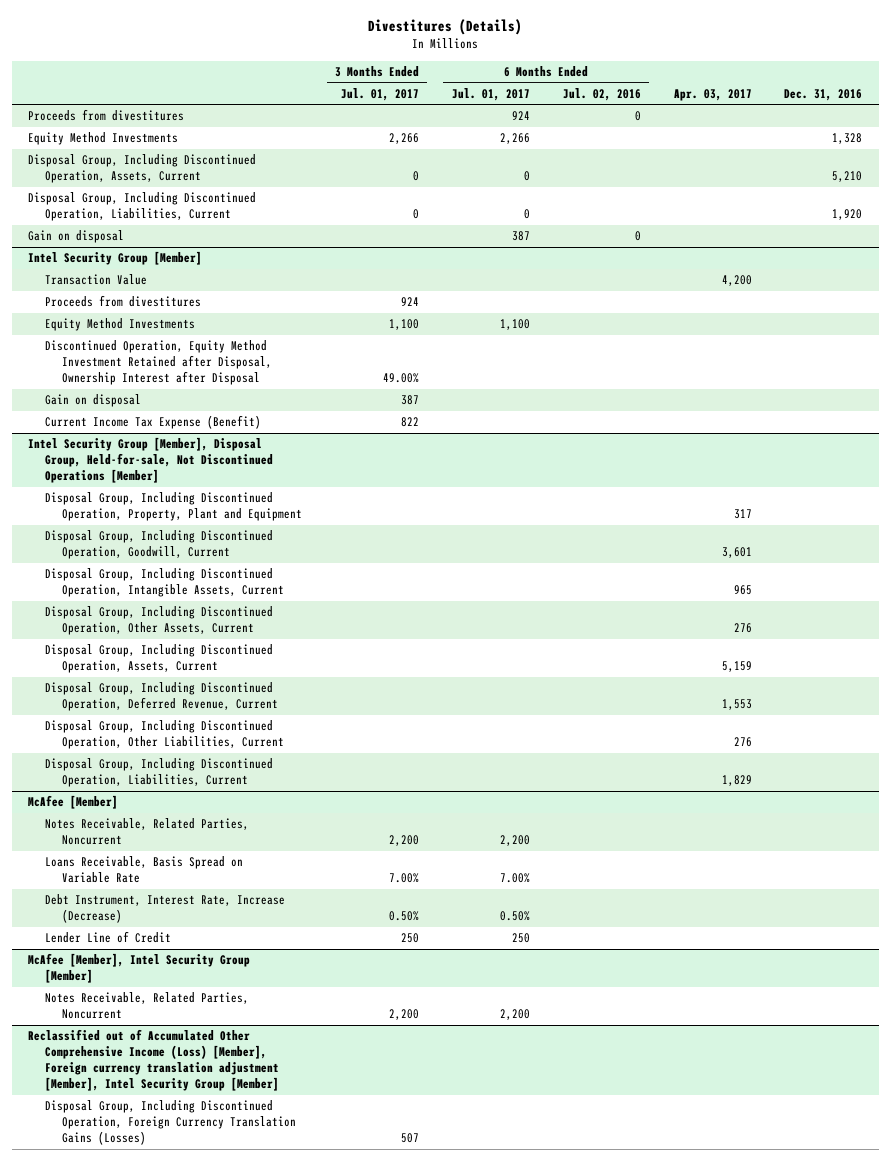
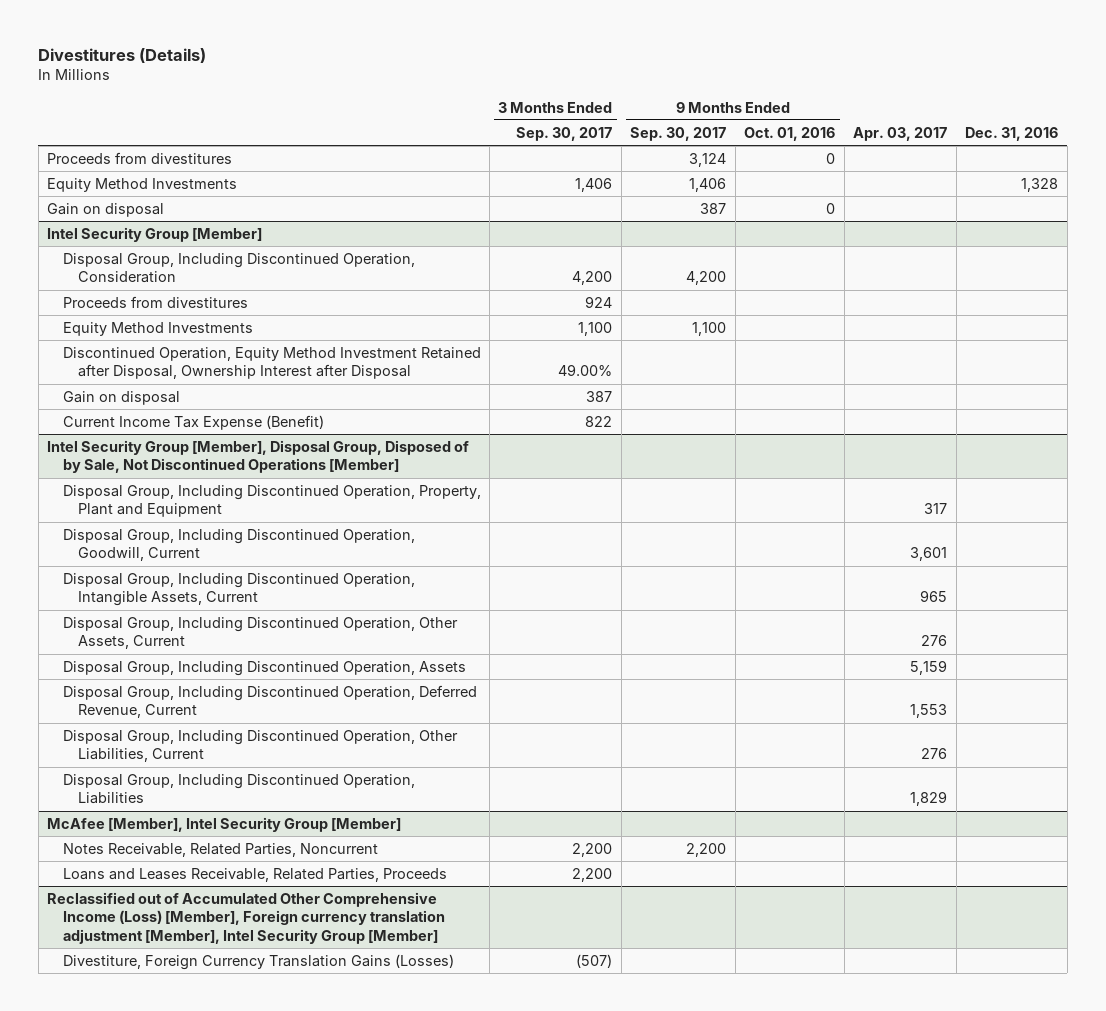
- | 3 Months Ended Jul. 01, 2017 | 6 Months Ended Jul. 01, 2017 | 6 Months Ended Jul. 02, 2016 | Apr. 03, 2017 | Dec. 31, 2016
+ | 3 Months Ended Sep. 30, 2017 | 9 Months Ended Sep. 30, 2017 | 9 Months Ended Oct. 01, 2016 | Apr. 03, 2017 | Dec. 31, 2016
- Disposal Group, Including Discontinued Operation, Assets, Current | 0 | 0 | | | 5,210
- Disposal Group, Including Discontinued Operation, Liabilities, Current | 0 | 0 | | | 1,920
@ Intel Security Group [Member]
- Transaction Value | | | | 4,200 |
+ Disposal Group, Including Discontinued Operation, Consideration | 4,200 | 4,200 | | |
- Intel Security Group [Member], Disposal Group, Held-for-sale, Not Discontinued Operations [Member]
+ Intel Security Group [Member], Disposal Group, Disposed of by Sale, Not Discontinued Operations [Member]
- Disposal Group, Including Discontinued Operation, Assets, Current | | | | 5,159 |
+ Disposal Group, Including Discontinued Operation, Assets | | | | 5,159 |
- Disposal Group, Including Discontinued Operation, Liabilities, Current | | | | 1,829 |
- McAfee [Member]
- Notes Receivable, Related Parties, Noncurrent | 2,200 | 2,200 | | |
- Loans Receivable, Basis Spread on Variable Rate | 7.00% | 7.00% | | |
- Debt Instrument, Interest Rate, Increase (Decrease) | 0.50% | 0.50% | | |
- Lender Line of Credit | 250 | 250 | | |
+ Disposal Group, Including Discontinued Operation, Liabilities | | | | 1,829 |
@ McAfee [Member], Intel Security Group [Member]
+ Loans and Leases Receivable, Related Parties, Proceeds | 2,200 | | | |
@ Reclassified out of Accumulated Other Comprehensive Income (Loss) [Member], Foreign currency translation adjustment [Member], Intel Security Group [Member]
- Disposal Group, Including Discontinued Operation, Foreign Currency Translation Gains (Losses) | 507 | | | |
+ Divestiture, Foreign Currency Translation Gains (Losses) | (507) | | | |

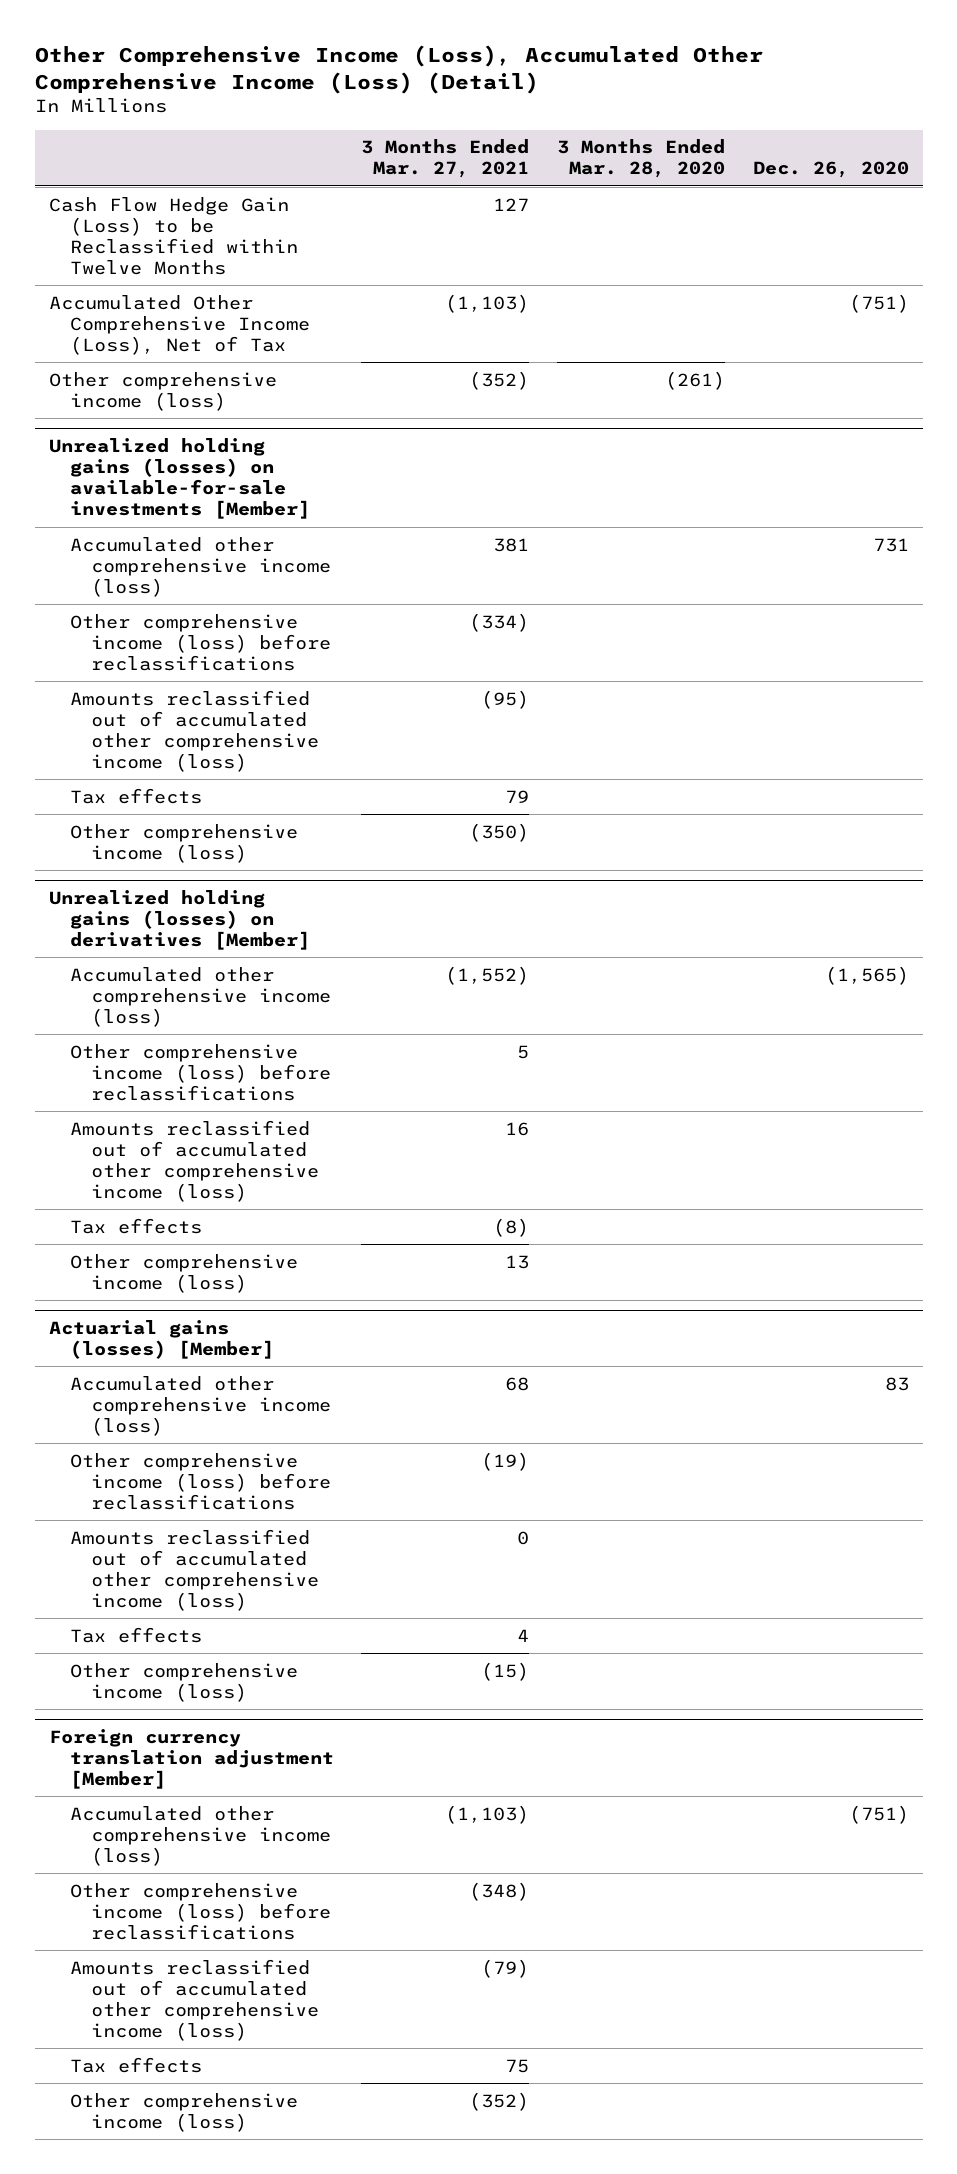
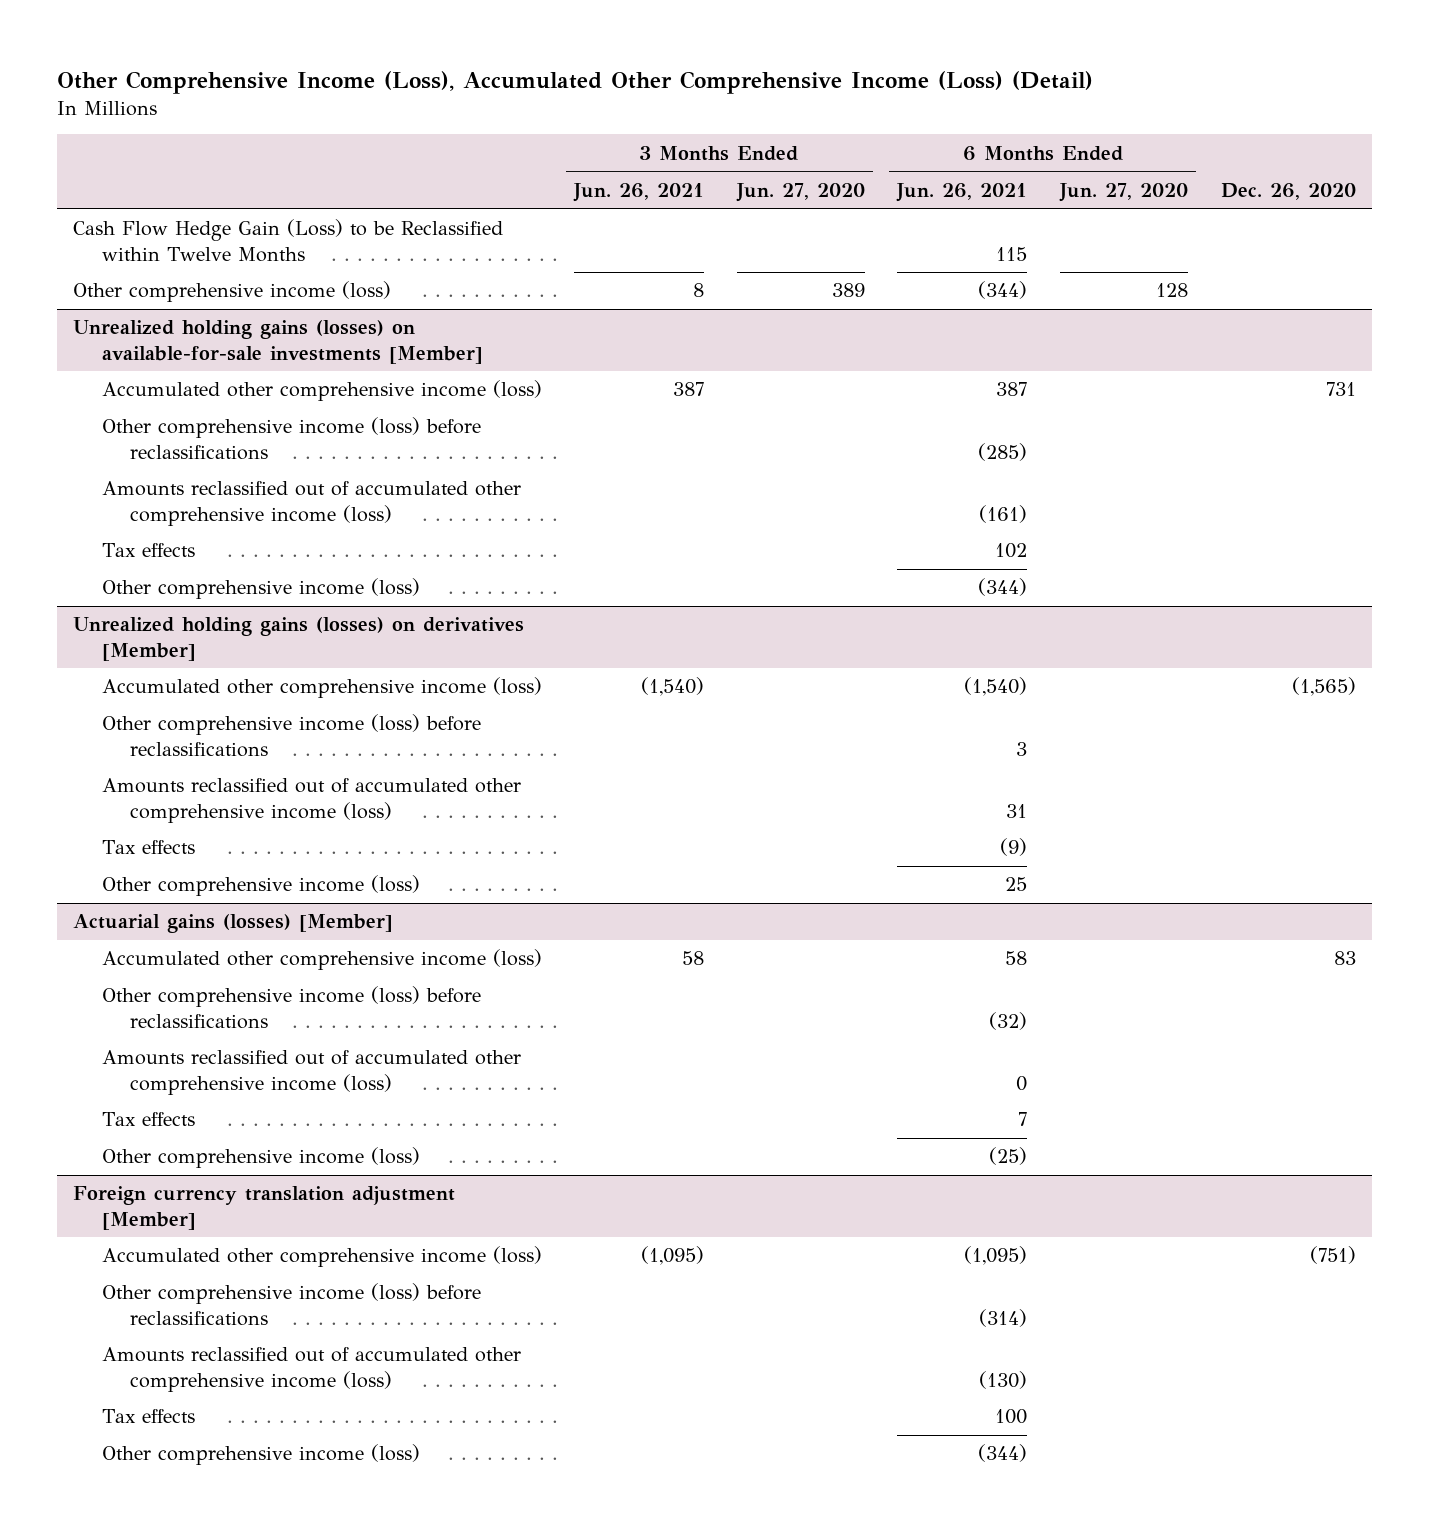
- | 3 Months Ended Mar. 27, 2021 | 3 Months Ended Mar. 28, 2020 | Dec. 26, 2020
+ | 3 Months Ended Jun. 26, 2021 | 3 Months Ended Jun. 27, 2020 | 6 Months Ended Jun. 26, 2021 | 6 Months Ended Jun. 27, 2020 | Dec. 26, 2020
- Accumulated Other Comprehensive Income (Loss), Net of Tax | (1,103) | | (751)

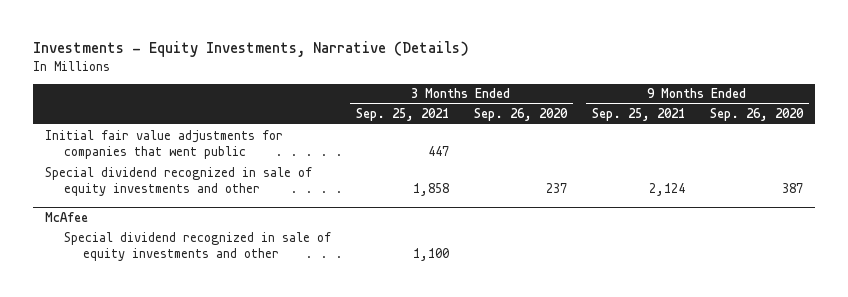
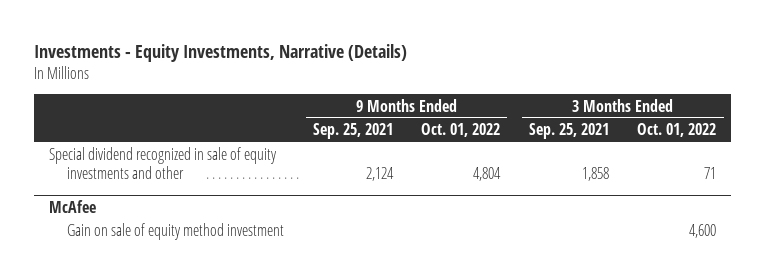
- | 3 Months Ended Sep. 25, 2021 | 3 Months Ended Sep. 26, 2020 | 9 Months Ended Sep. 25, 2021 | 9 Months Ended Sep. 26, 2020
+ | 9 Months Ended Sep. 25, 2021 | 9 Months Ended Oct. 01, 2022 | 3 Months Ended Sep. 25, 2021 | 3 Months Ended Oct. 01, 2022
- Initial fair value adjustments for companies that went public | 447 | | |
@ McAfee
- Special dividend recognized in sale of equity investments and other | 1,100 | | |
+ Gain on sale of equity method investment | | | | 4,600

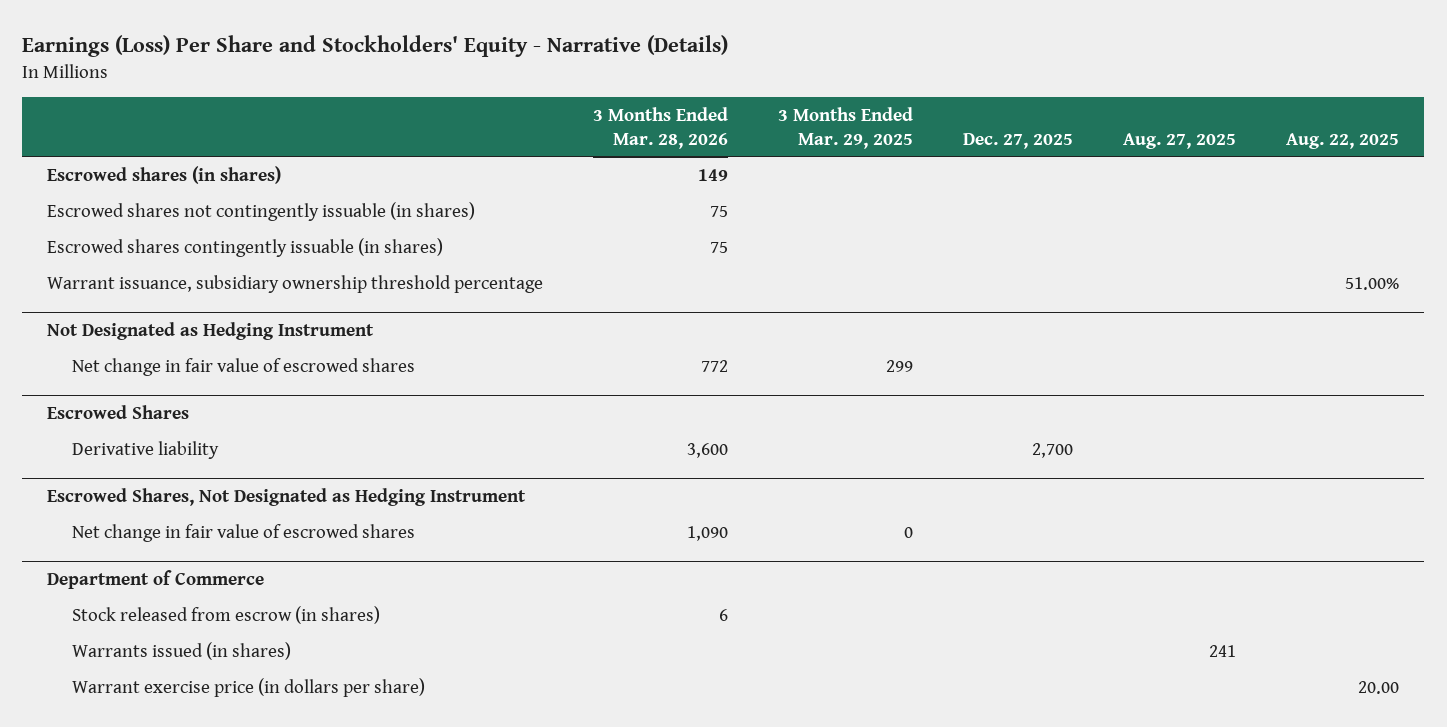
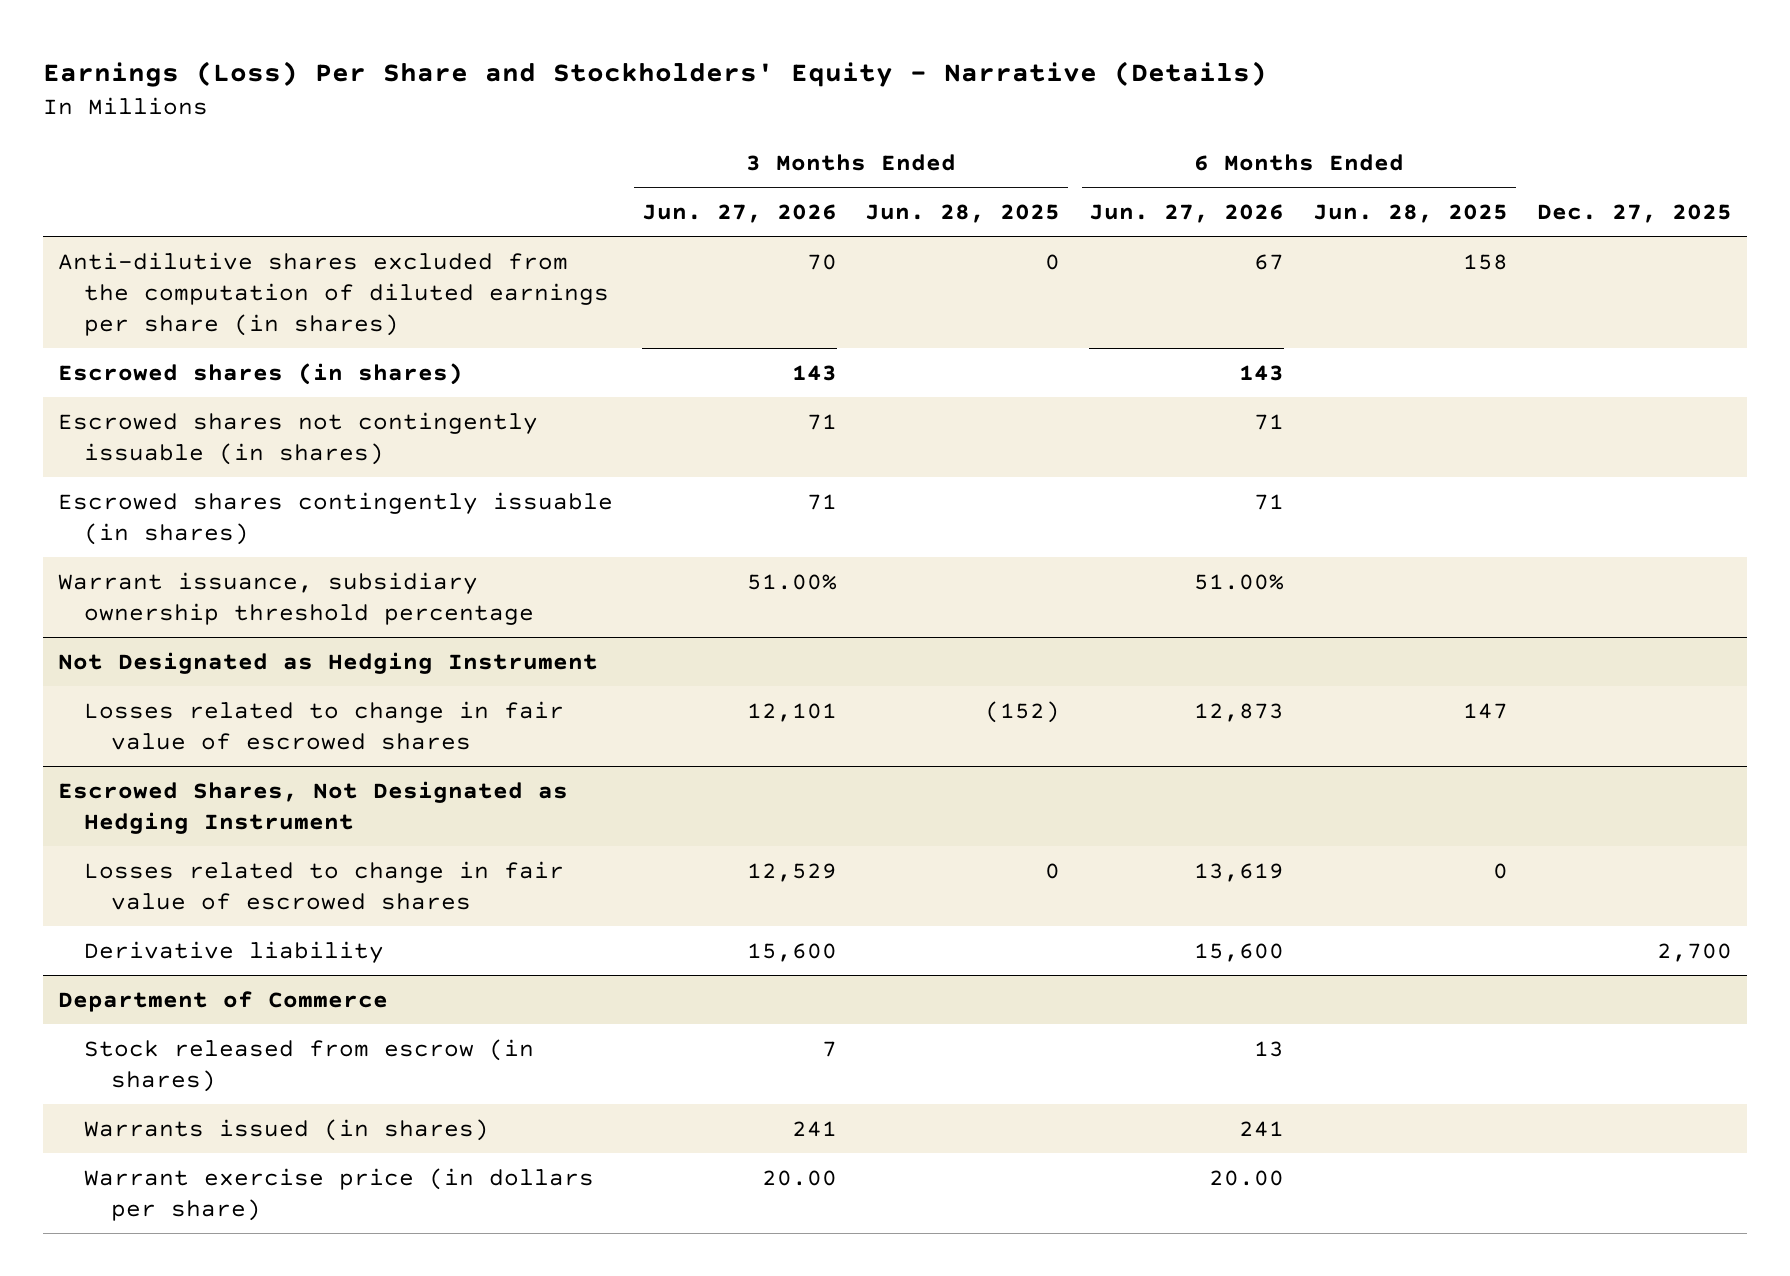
- | 3 Months Ended Mar. 28, 2026 | 3 Months Ended Mar. 29, 2025 | Dec. 27, 2025 | Aug. 27, 2025 | Aug. 22, 2025
+ | 3 Months Ended Jun. 27, 2026 | 3 Months Ended Jun. 28, 2025 | 6 Months Ended Jun. 27, 2026 | 6 Months Ended Jun. 28, 2025 | Dec. 27, 2025
+ Anti-dilutive shares excluded from the computation of diluted earnings per share (in shares) | 70 | 0 | 67 | 158 |
@ Not Designated as Hedging Instrument
- Net change in fair value of escrowed shares | 772 | 299 | | |
- Escrowed Shares
- Derivative liability | 3,600 | | 2,700 | |
@ Not Designated as Hedging Instrument
+ Losses related to change in fair value of escrowed shares | 12,101 | (152) | 12,873 | 147 |
@ Escrowed Shares, Not Designated as Hedging Instrument
- Net change in fair value of escrowed shares | 1,090 | 0 | | |
+ Losses related to change in fair value of escrowed shares | 12,529 | 0 | 13,619 | 0 |
+ Derivative liability | 15,600 | | 15,600 | | 2,700

